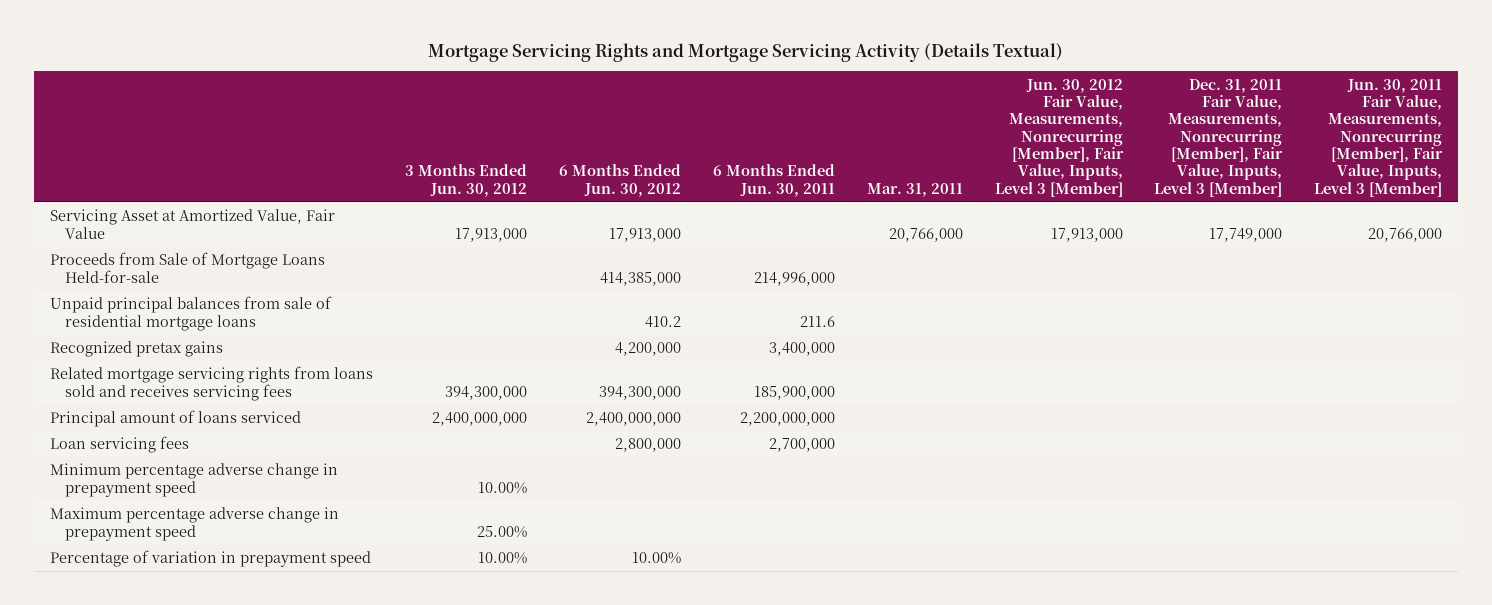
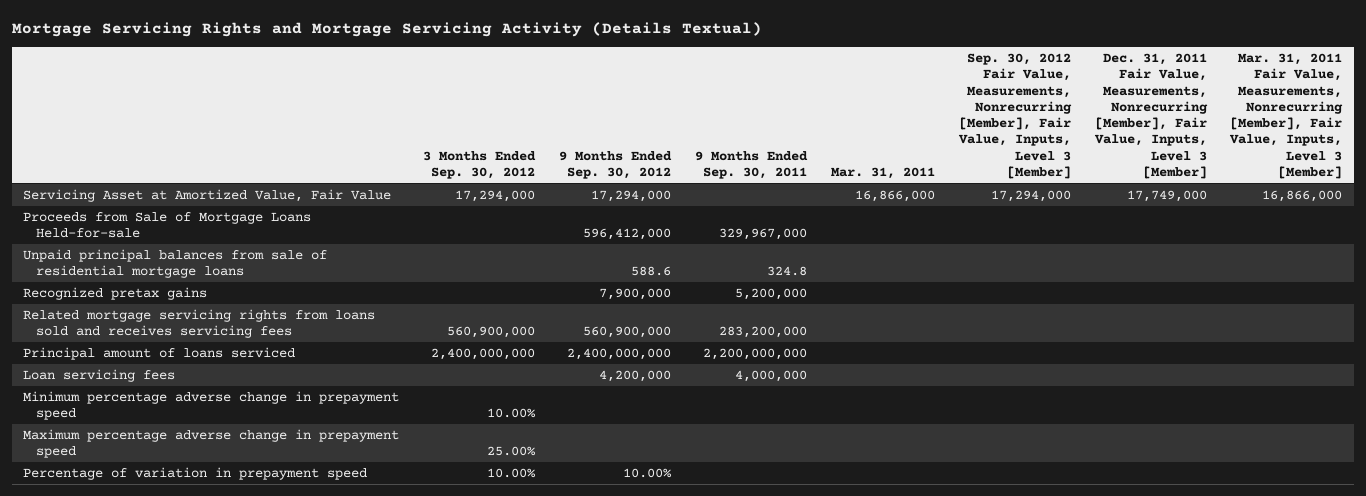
- | 3 Months Ended Jun. 30, 2012 | 6 Months Ended Jun. 30, 2012 | 6 Months Ended Jun. 30, 2011 | Mar. 31, 2011 | Jun. 30, 2012 Fair Value, Measurements, Nonrecurring [Member], Fair Value, Inputs, Level 3 [Member] | Dec. 31, 2011 Fair Value, Measurements, Nonrecurring [Member], Fair Value, Inputs, Level 3 [Member] | Jun. 30, 2011 Fair Value, Measurements, Nonrecurring [Member], Fair Value, Inputs, Level 3 [Member]
+ | 3 Months Ended Sep. 30, 2012 | 9 Months Ended Sep. 30, 2012 | 9 Months Ended Sep. 30, 2011 | Mar. 31, 2011 | Sep. 30, 2012 Fair Value, Measurements, Nonrecurring [Member], Fair Value, Inputs, Level 3 [Member] | Dec. 31, 2011 Fair Value, Measurements, Nonrecurring [Member], Fair Value, Inputs, Level 3 [Member] | Mar. 31, 2011 Fair Value, Measurements, Nonrecurring [Member], Fair Value, Inputs, Level 3 [Member]
- Servicing Asset at Amortized Value, Fair Value | 17,913,000 | 17,913,000 | | 20,766,000 | 17,913,000 | 17,749,000 | 20,766,000
+ Servicing Asset at Amortized Value, Fair Value | 17,294,000 | 17,294,000 | | 16,866,000 | 17,294,000 | 17,749,000 | 16,866,000

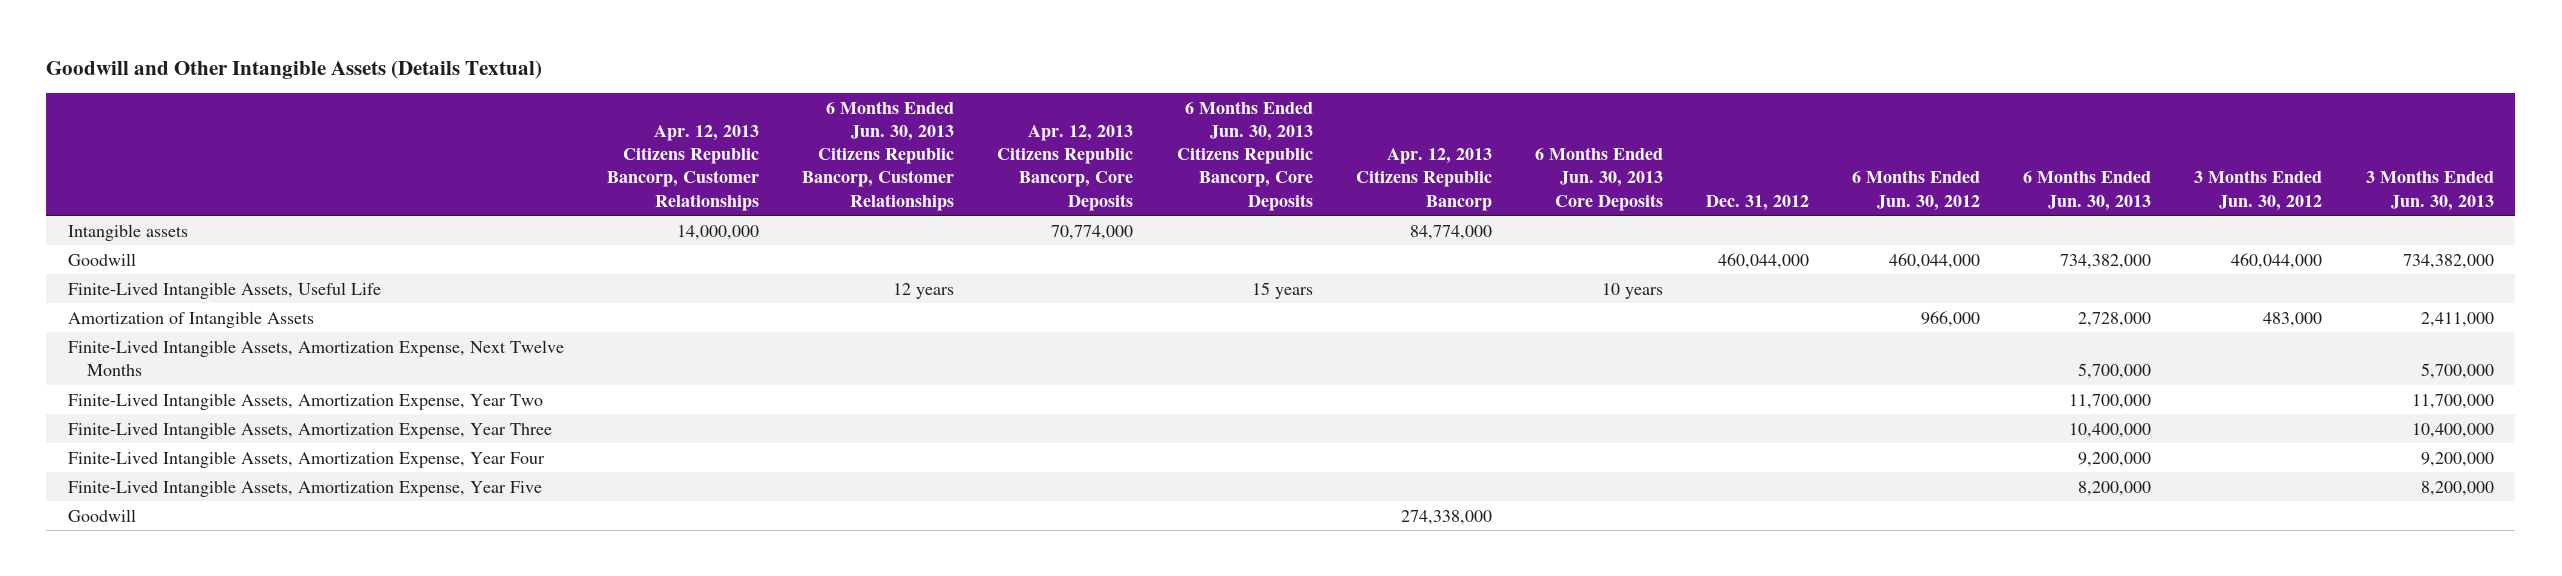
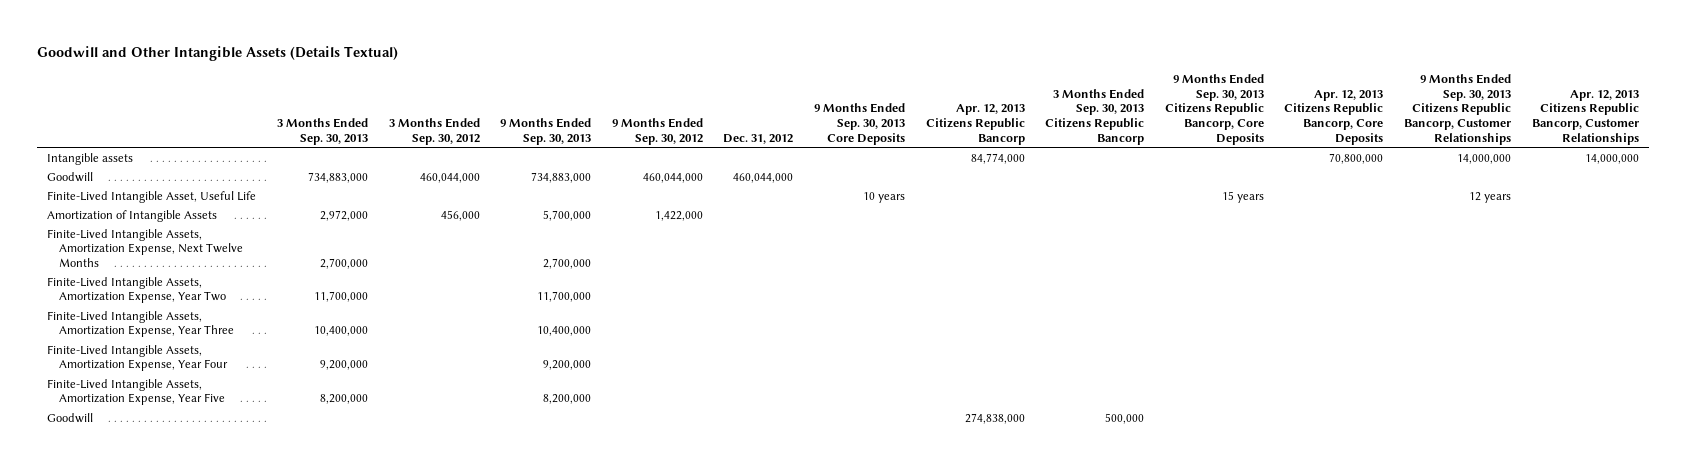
- | Apr. 12, 2013 Citizens Republic Bancorp, Customer Relationships | 6 Months Ended Jun. 30, 2013 Citizens Republic Bancorp, Customer Relationships | Apr. 12, 2013 Citizens Republic Bancorp, Core Deposits | 6 Months Ended Jun. 30, 2013 Citizens Republic Bancorp, Core Deposits | Apr. 12, 2013 Citizens Republic Bancorp | 6 Months Ended Jun. 30, 2013 Core Deposits | Dec. 31, 2012 | 6 Months Ended Jun. 30, 2012 | 6 Months Ended Jun. 30, 2013 | 3 Months Ended Jun. 30, 2012 | 3 Months Ended Jun. 30, 2013
+ | 3 Months Ended Sep. 30, 2013 | 3 Months Ended Sep. 30, 2012 | 9 Months Ended Sep. 30, 2013 | 9 Months Ended Sep. 30, 2012 | Dec. 31, 2012 | 9 Months Ended Sep. 30, 2013 Core Deposits | Apr. 12, 2013 Citizens Republic Bancorp | 3 Months Ended Sep. 30, 2013 Citizens Republic Bancorp | 9 Months Ended Sep. 30, 2013 Citizens Republic Bancorp, Core Deposits | Apr. 12, 2013 Citizens Republic Bancorp, Core Deposits | 9 Months Ended Sep. 30, 2013 Citizens Republic Bancorp, Customer Relationships | Apr. 12, 2013 Citizens Republic Bancorp, Customer Relationships
- Intangible assets | 14,000,000 | | 70,774,000 | | 84,774,000 | | | | | |
+ Intangible assets | | | | | | | 84,774,000 | | | 70,800,000 | 14,000,000 | 14,000,000
- Finite-Lived Intangible Assets, Useful Life | | 12 years | | 15 years | | 10 years | | | | |
+ Finite-Lived Intangible Asset, Useful Life | | | | | | 10 years | | | 15 years | | 12 years |
- Goodwill | | | | | 274,338,000 | | | | | |
+ Goodwill | | | | | | | 274,838,000 | 500,000 | | | |

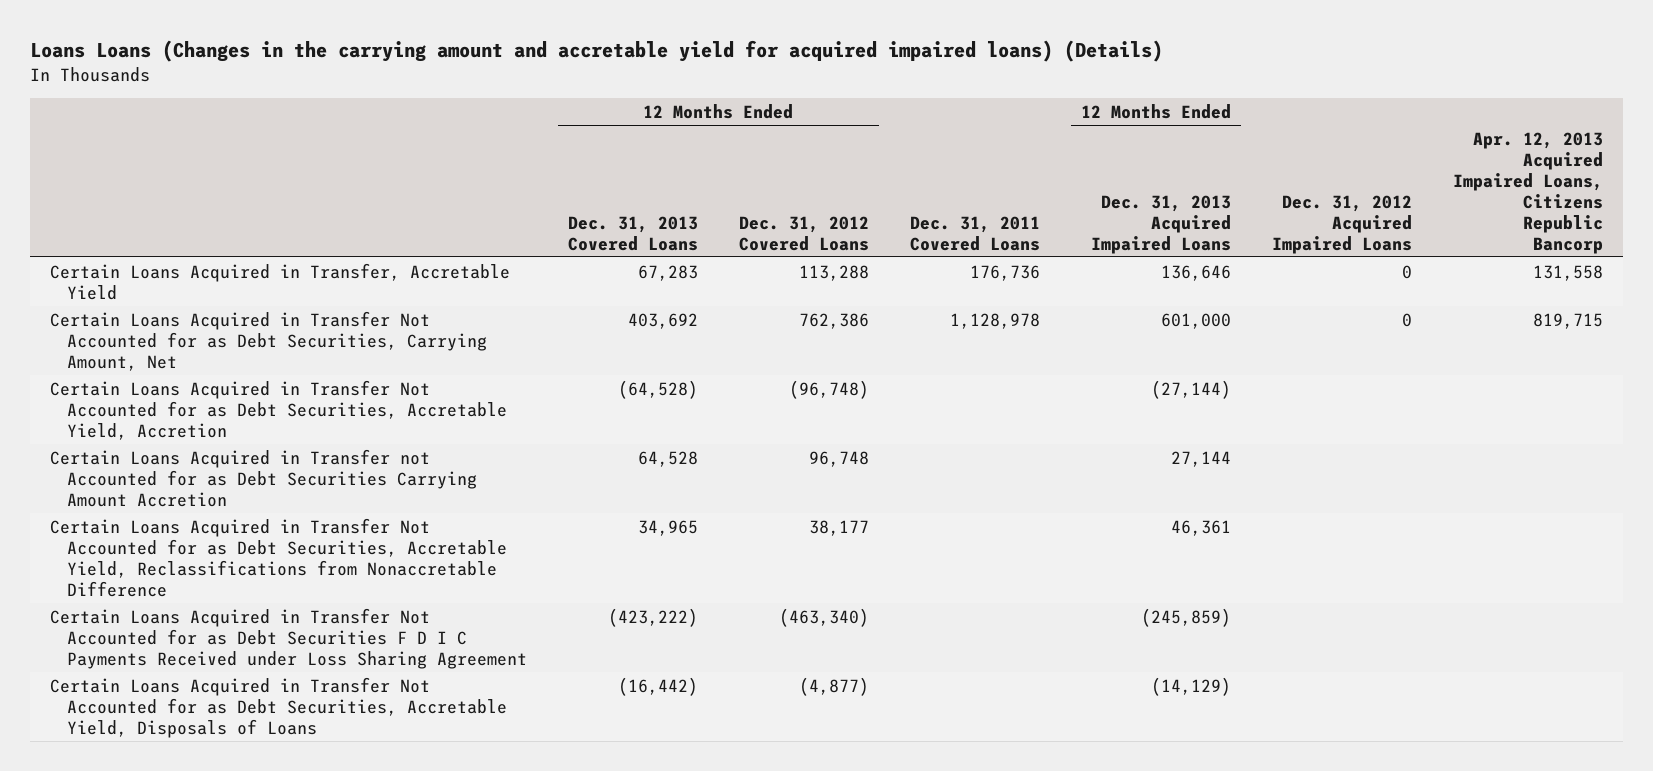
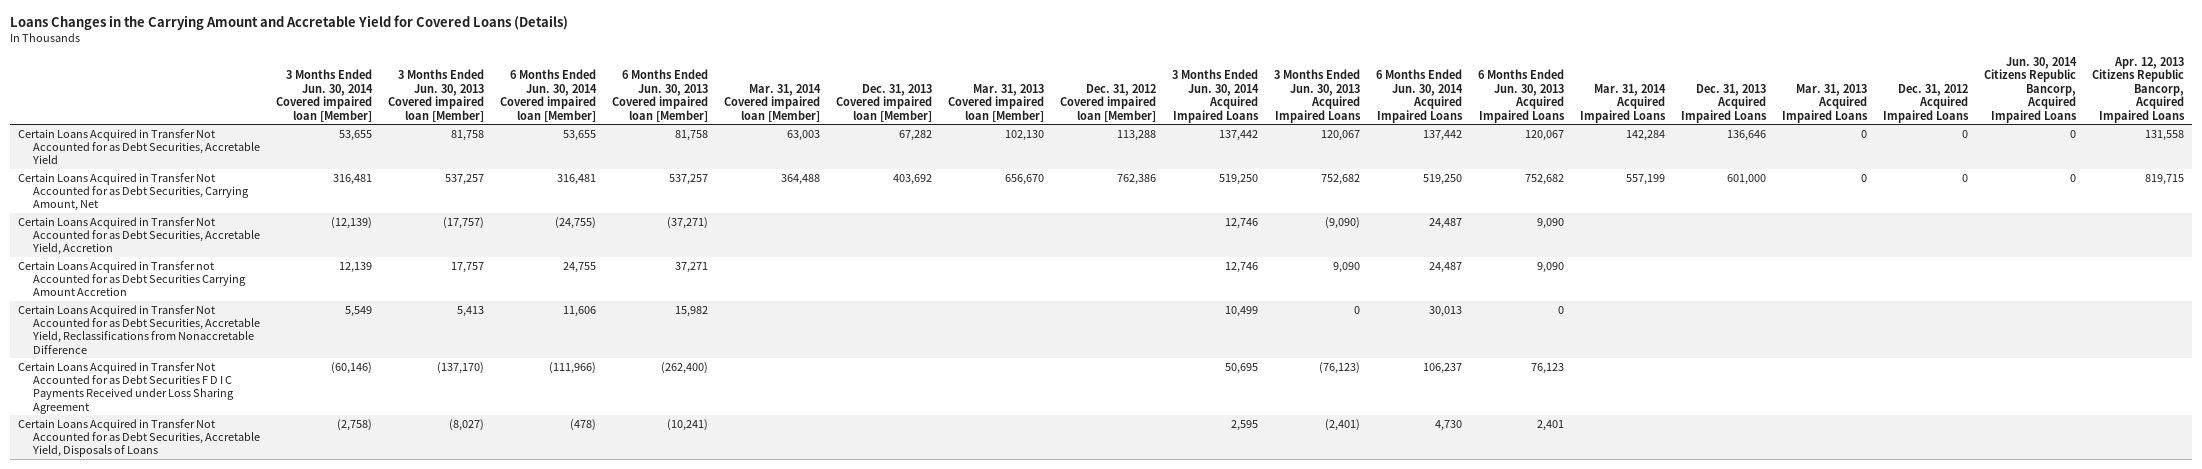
- Loans Loans (Changes in the carrying amount and accretable yield for acquired impaired loans) (Details)
+ Loans Changes in the Carrying Amount and Accretable Yield for Covered Loans (Details)
- | 12 Months Ended Dec. 31, 2013 Covered Loans | 12 Months Ended Dec. 31, 2012 Covered Loans | Dec. 31, 2011 Covered Loans | 12 Months Ended Dec. 31, 2013 Acquired Impaired Loans | Dec. 31, 2012 Acquired Impaired Loans | Apr. 12, 2013 Acquired Impaired Loans, Citizens Republic Bancorp
+ | 3 Months Ended Jun. 30, 2014 Covered impaired loan [Member] | 3 Months Ended Jun. 30, 2013 Covered impaired loan [Member] | 6 Months Ended Jun. 30, 2014 Covered impaired loan [Member] | 6 Months Ended Jun. 30, 2013 Covered impaired loan [Member] | Mar. 31, 2014 Covered impaired loan [Member] | Dec. 31, 2013 Covered impaired loan [Member] | Mar. 31, 2013 Covered impaired loan [Member] | Dec. 31, 2012 Covered impaired loan [Member] | 3 Months Ended Jun. 30, 2014 Acquired Impaired Loans | 3 Months Ended Jun. 30, 2013 Acquired Impaired Loans | 6 Months Ended Jun. 30, 2014 Acquired Impaired Loans | 6 Months Ended Jun. 30, 2013 Acquired Impaired Loans | Mar. 31, 2014 Acquired Impaired Loans | Dec. 31, 2013 Acquired Impaired Loans | Mar. 31, 2013 Acquired Impaired Loans | Dec. 31, 2012 Acquired Impaired Loans | Jun. 30, 2014 Citizens Republic Bancorp, Acquired Impaired Loans | Apr. 12, 2013 Citizens Republic Bancorp, Acquired Impaired Loans
- Certain Loans Acquired in Transfer, Accretable Yield | 67,283 | 113,288 | 176,736 | 136,646 | 0 | 131,558
+ Certain Loans Acquired in Transfer Not Accounted for as Debt Securities, Accretable Yield | 53,655 | 81,758 | 53,655 | 81,758 | 63,003 | 67,282 | 102,130 | 113,288 | 137,442 | 120,067 | 137,442 | 120,067 | 142,284 | 136,646 | 0 | 0 | 0 | 131,558

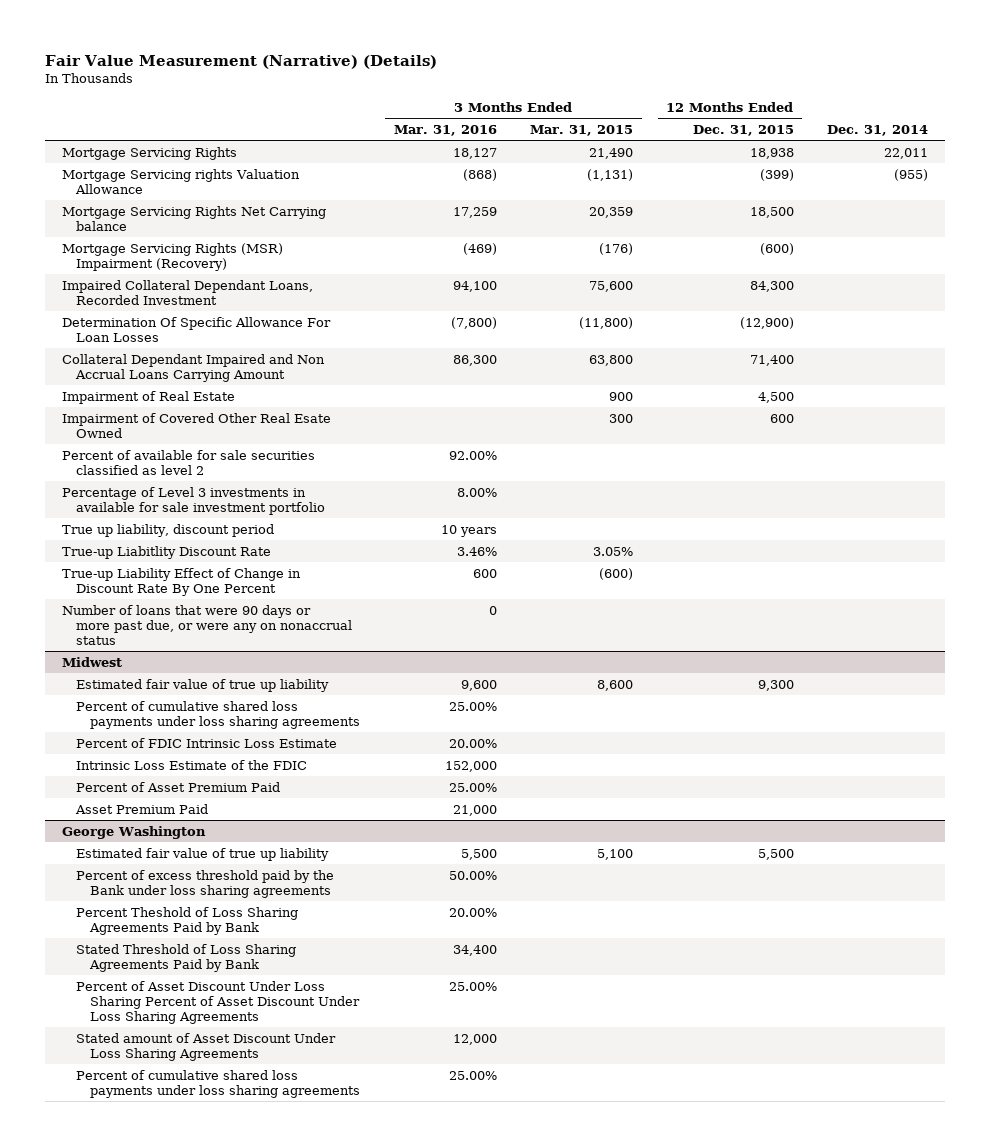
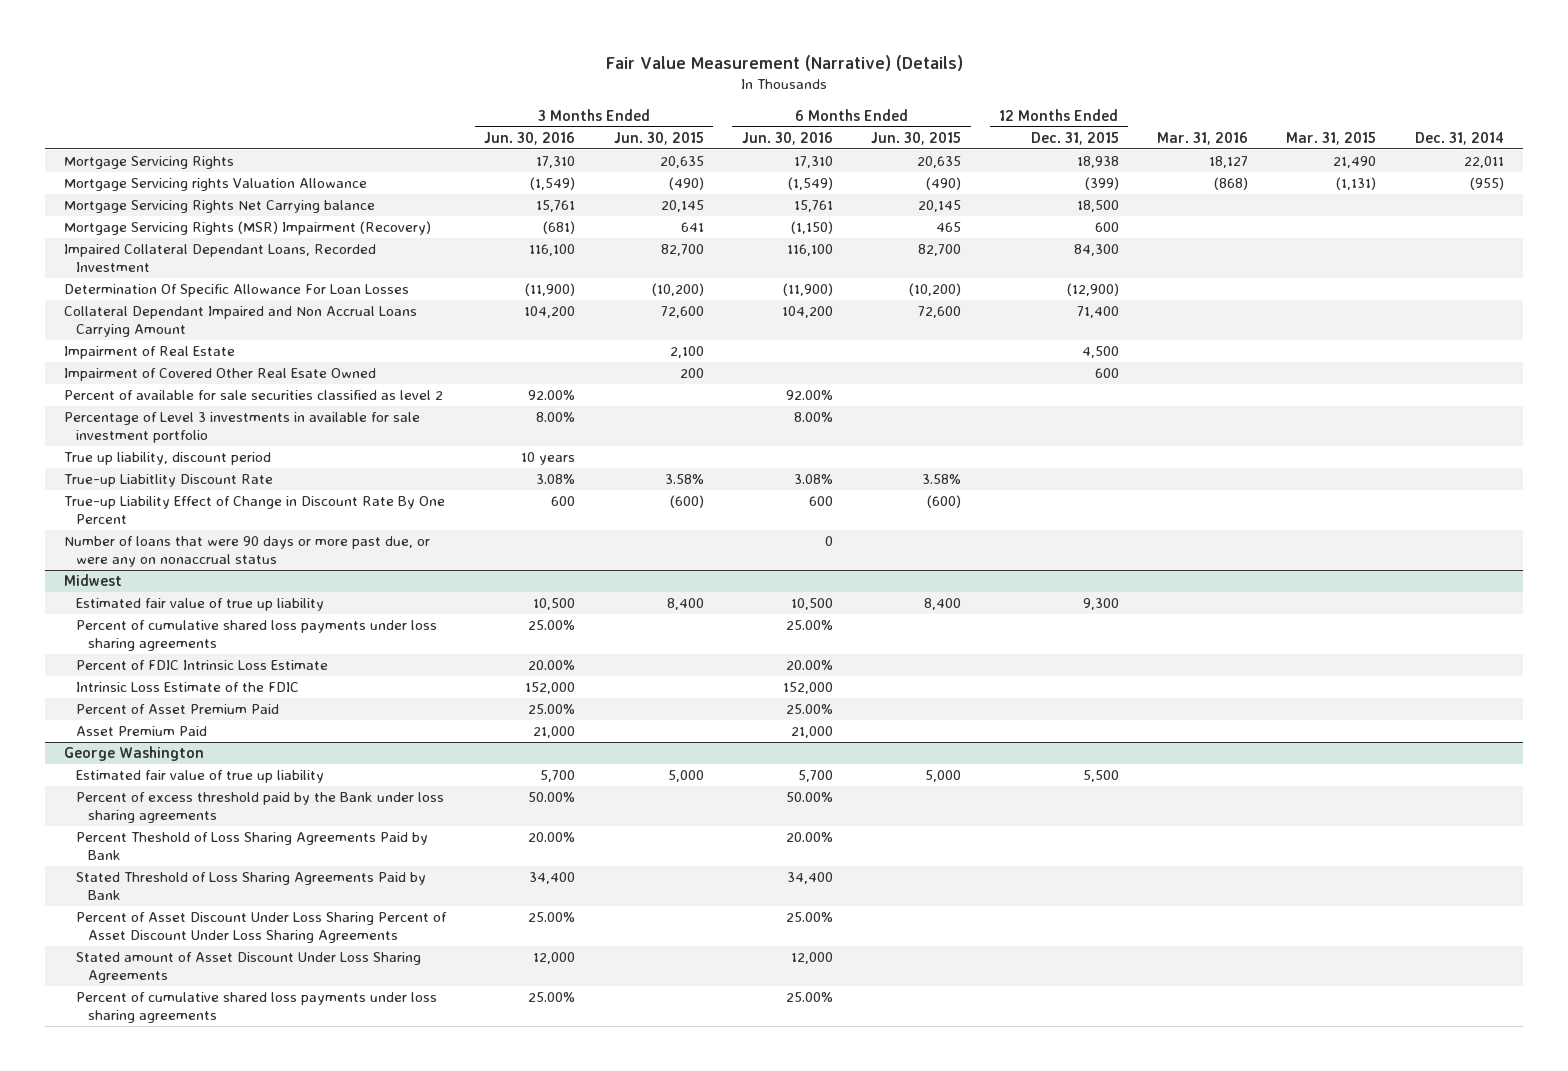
- | 3 Months Ended Mar. 31, 2016 | 3 Months Ended Mar. 31, 2015 | 12 Months Ended Dec. 31, 2015 | Dec. 31, 2014
+ | 3 Months Ended Jun. 30, 2016 | 3 Months Ended Jun. 30, 2015 | 6 Months Ended Jun. 30, 2016 | 6 Months Ended Jun. 30, 2015 | 12 Months Ended Dec. 31, 2015 | Mar. 31, 2016 | Mar. 31, 2015 | Dec. 31, 2014
- Mortgage Servicing Rights (MSR) Impairment (Recovery) | (469) | (176) | (600) |
+ Mortgage Servicing Rights (MSR) Impairment (Recovery) | (681) | 641 | (1,150) | 465 | 600 | | |

